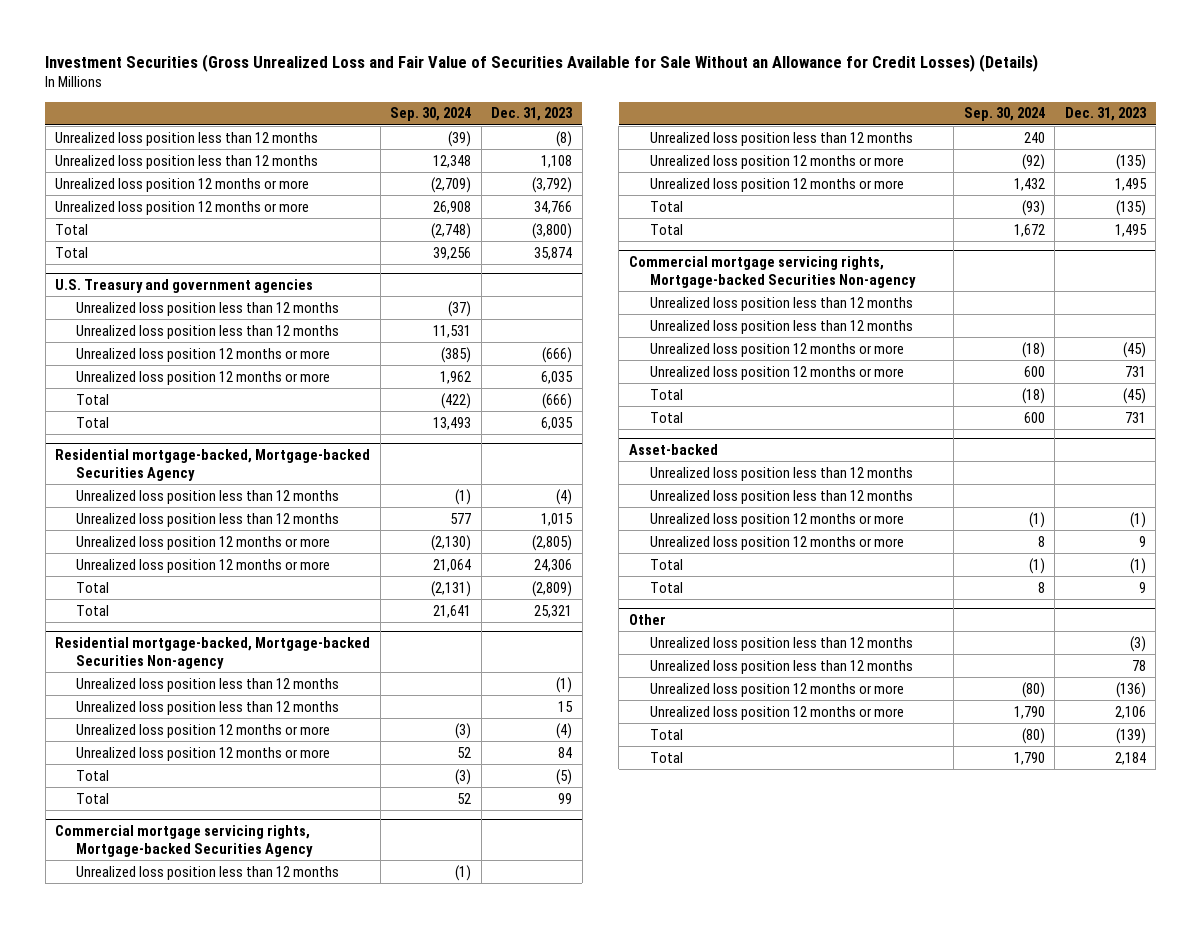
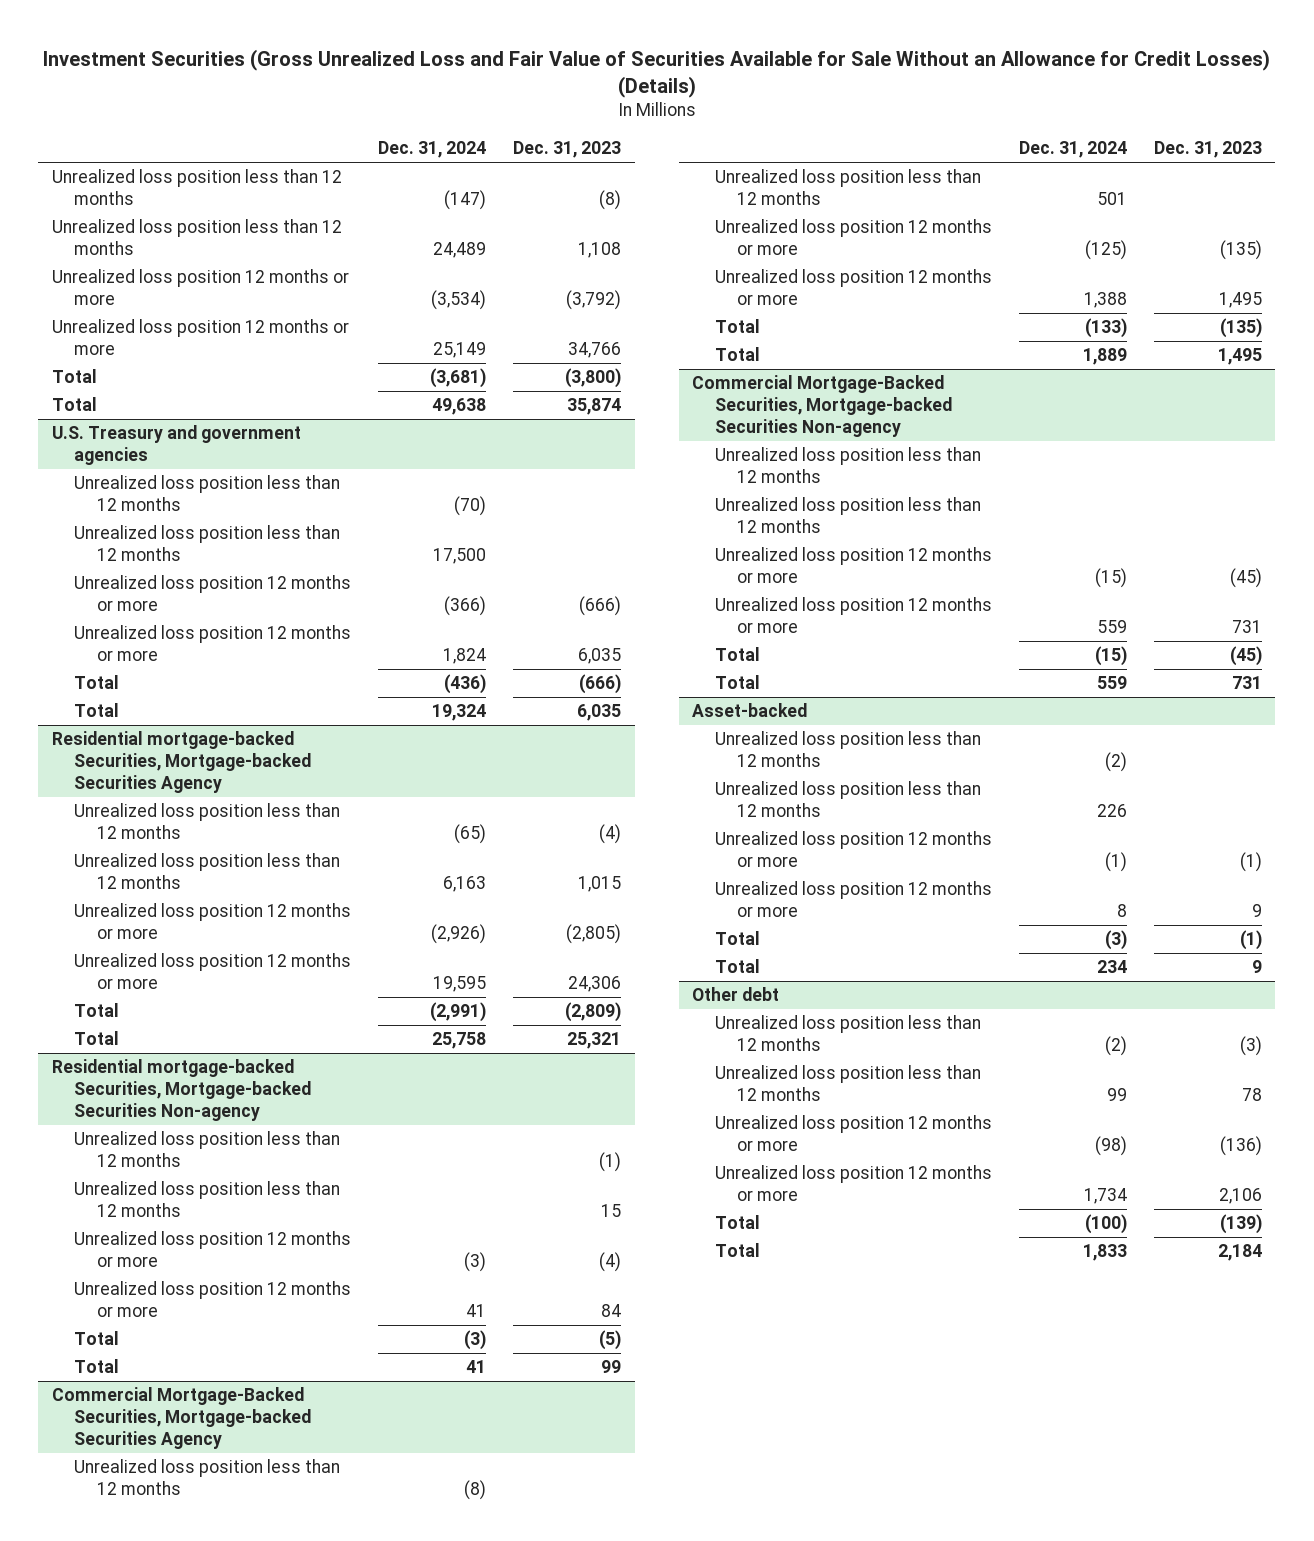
- | Sep. 30, 2024 | Dec. 31, 2023
+ | Dec. 31, 2024 | Dec. 31, 2023
- Residential mortgage-backed, Mortgage-backed Securities Agency
+ Residential mortgage-backed Securities, Mortgage-backed Securities Agency
- Residential mortgage-backed, Mortgage-backed Securities Non-agency
+ Residential mortgage-backed Securities, Mortgage-backed Securities Non-agency
- Commercial mortgage servicing rights, Mortgage-backed Securities Agency
+ Commercial Mortgage-Backed Securities, Mortgage-backed Securities Agency
- Commercial mortgage servicing rights, Mortgage-backed Securities Non-agency
+ Commercial Mortgage-Backed Securities, Mortgage-backed Securities Non-agency
- Other
+ Other debt

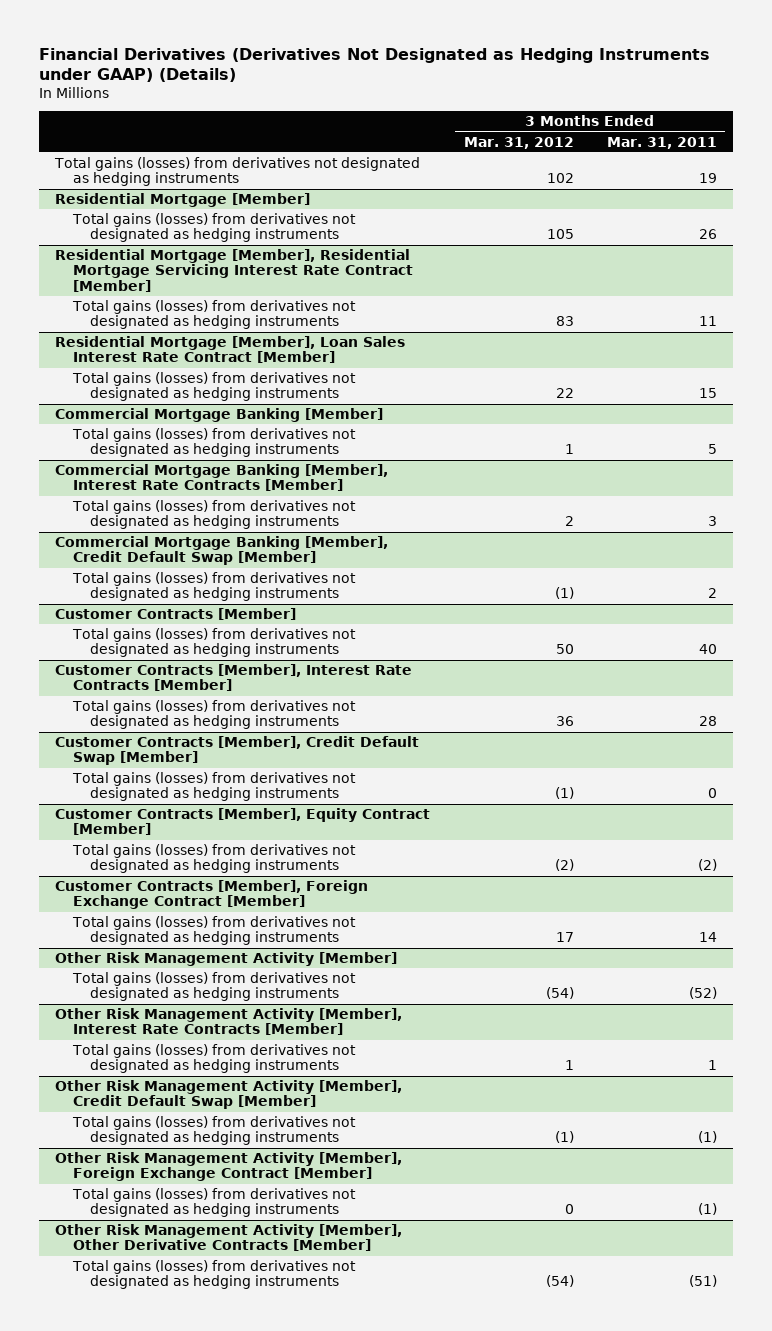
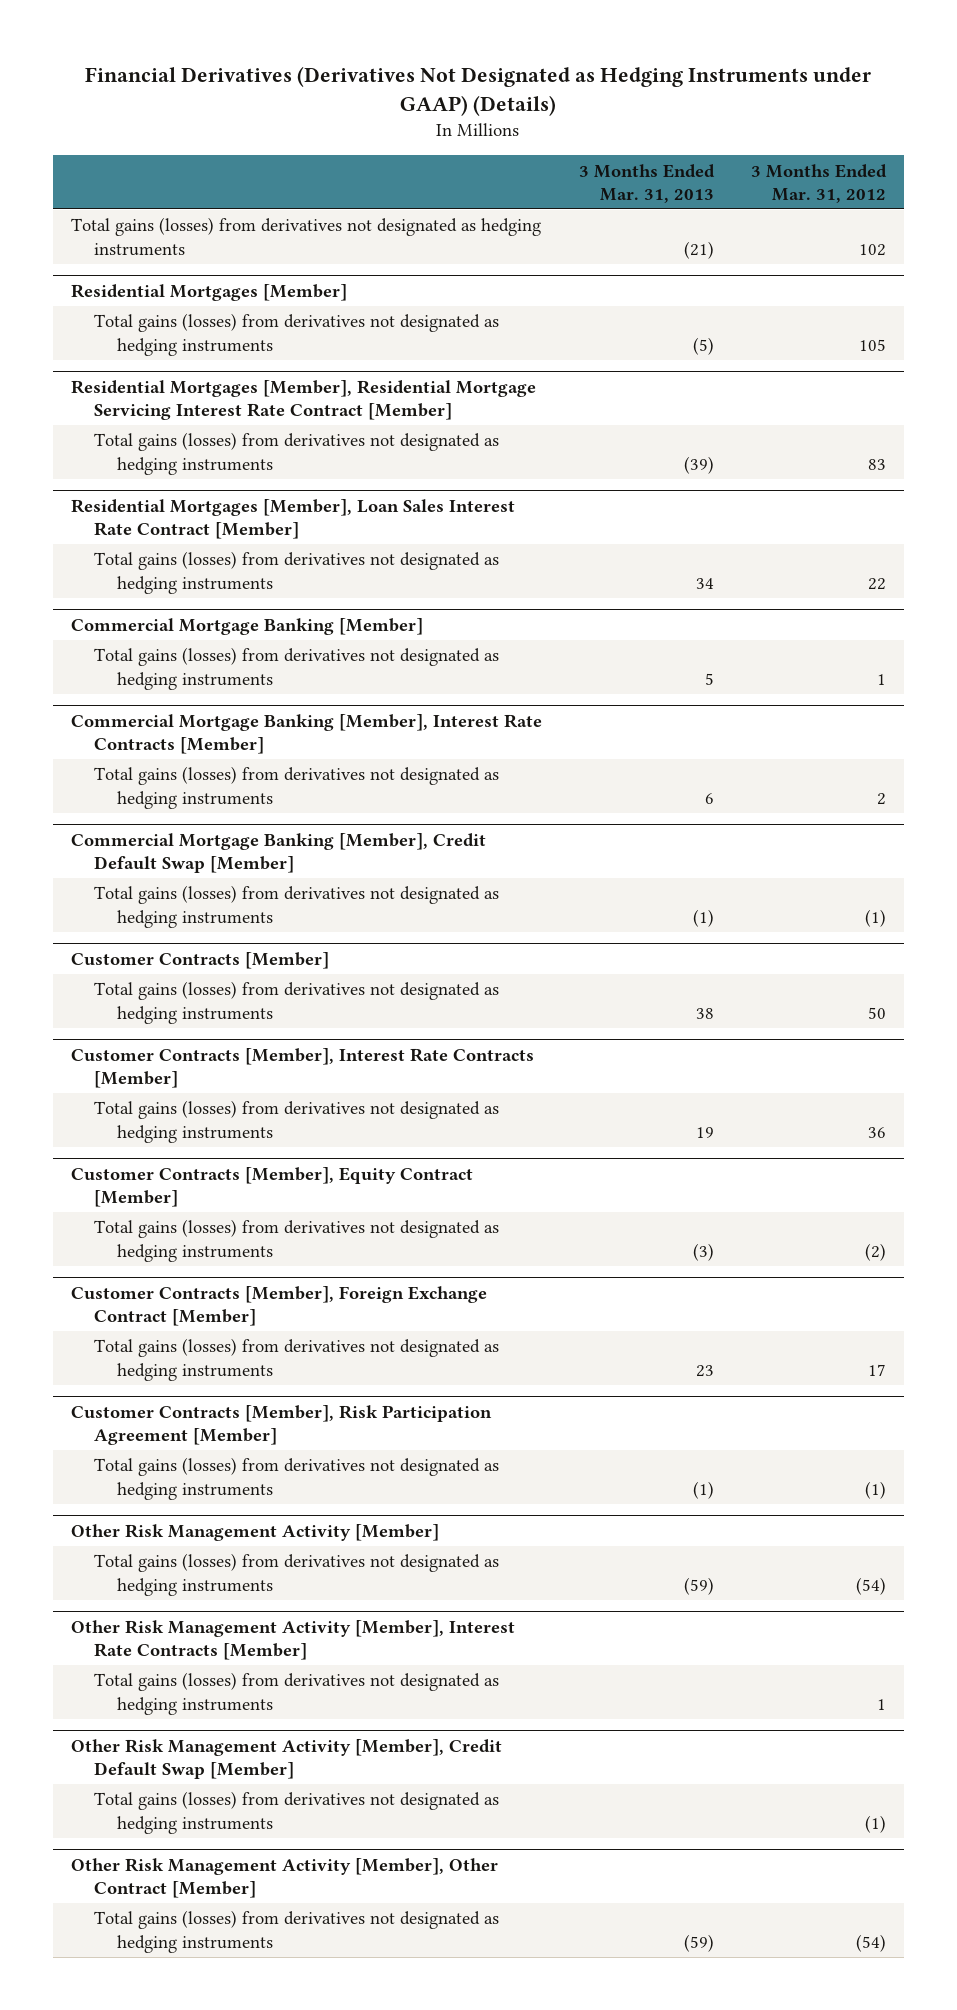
- | 3 Months Ended Mar. 31, 2012 | 3 Months Ended Mar. 31, 2011
+ | 3 Months Ended Mar. 31, 2013 | 3 Months Ended Mar. 31, 2012
- Residential Mortgage [Member]
+ Residential Mortgages [Member]
- Residential Mortgage [Member], Residential Mortgage Servicing Interest Rate Contract [Member]
+ Residential Mortgages [Member], Residential Mortgage Servicing Interest Rate Contract [Member]
- Residential Mortgage [Member], Loan Sales Interest Rate Contract [Member]
+ Residential Mortgages [Member], Loan Sales Interest Rate Contract [Member]
- Customer Contracts [Member], Credit Default Swap [Member]
- Total gains (losses) from derivatives not designated as hedging instruments | (1) | 0
+ Customer Contracts [Member], Risk Participation Agreement [Member]
+ Total gains (losses) from derivatives not designated as hedging instruments | (1) | (1)
- Other Risk Management Activity [Member], Foreign Exchange Contract [Member]
- Total gains (losses) from derivatives not designated as hedging instruments | 0 | (1)
- Other Risk Management Activity [Member], Other Derivative Contracts [Member]
+ Other Risk Management Activity [Member], Other Contract [Member]

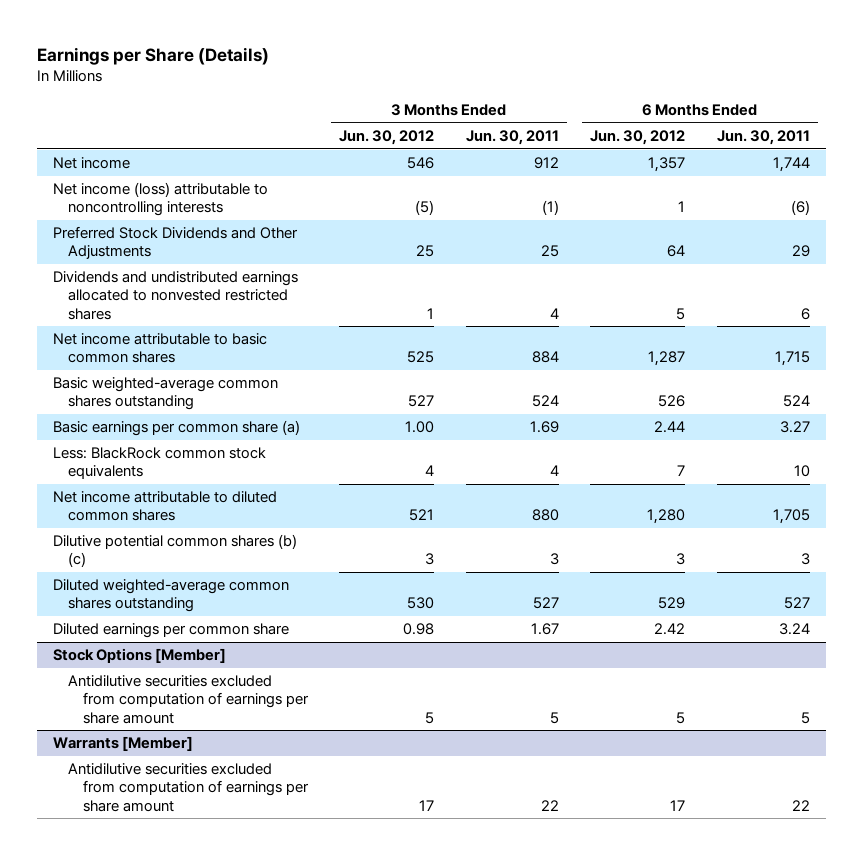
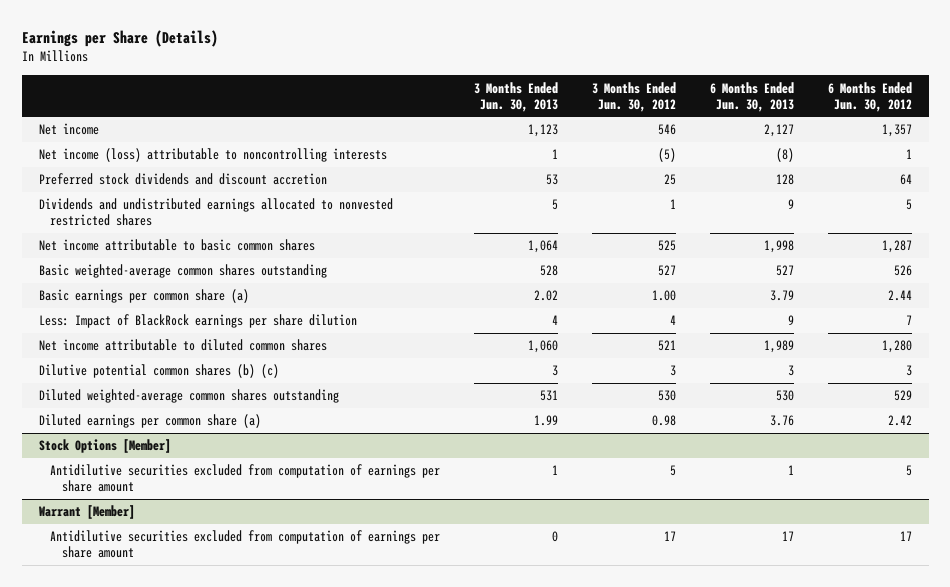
- | 3 Months Ended Jun. 30, 2012 | 3 Months Ended Jun. 30, 2011 | 6 Months Ended Jun. 30, 2012 | 6 Months Ended Jun. 30, 2011
+ | 3 Months Ended Jun. 30, 2013 | 3 Months Ended Jun. 30, 2012 | 6 Months Ended Jun. 30, 2013 | 6 Months Ended Jun. 30, 2012
- Preferred Stock Dividends and Other Adjustments | 25 | 25 | 64 | 29
+ Preferred stock dividends and discount accretion | 53 | 25 | 128 | 64
- Less: BlackRock common stock equivalents | 4 | 4 | 7 | 10
+ Less: Impact of BlackRock earnings per share dilution | 4 | 4 | 9 | 7
- Diluted earnings per common share | 0.98 | 1.67 | 2.42 | 3.24
+ Diluted earnings per common share (a) | 1.99 | 0.98 | 3.76 | 2.42
- Warrants [Member]
+ Warrant [Member]

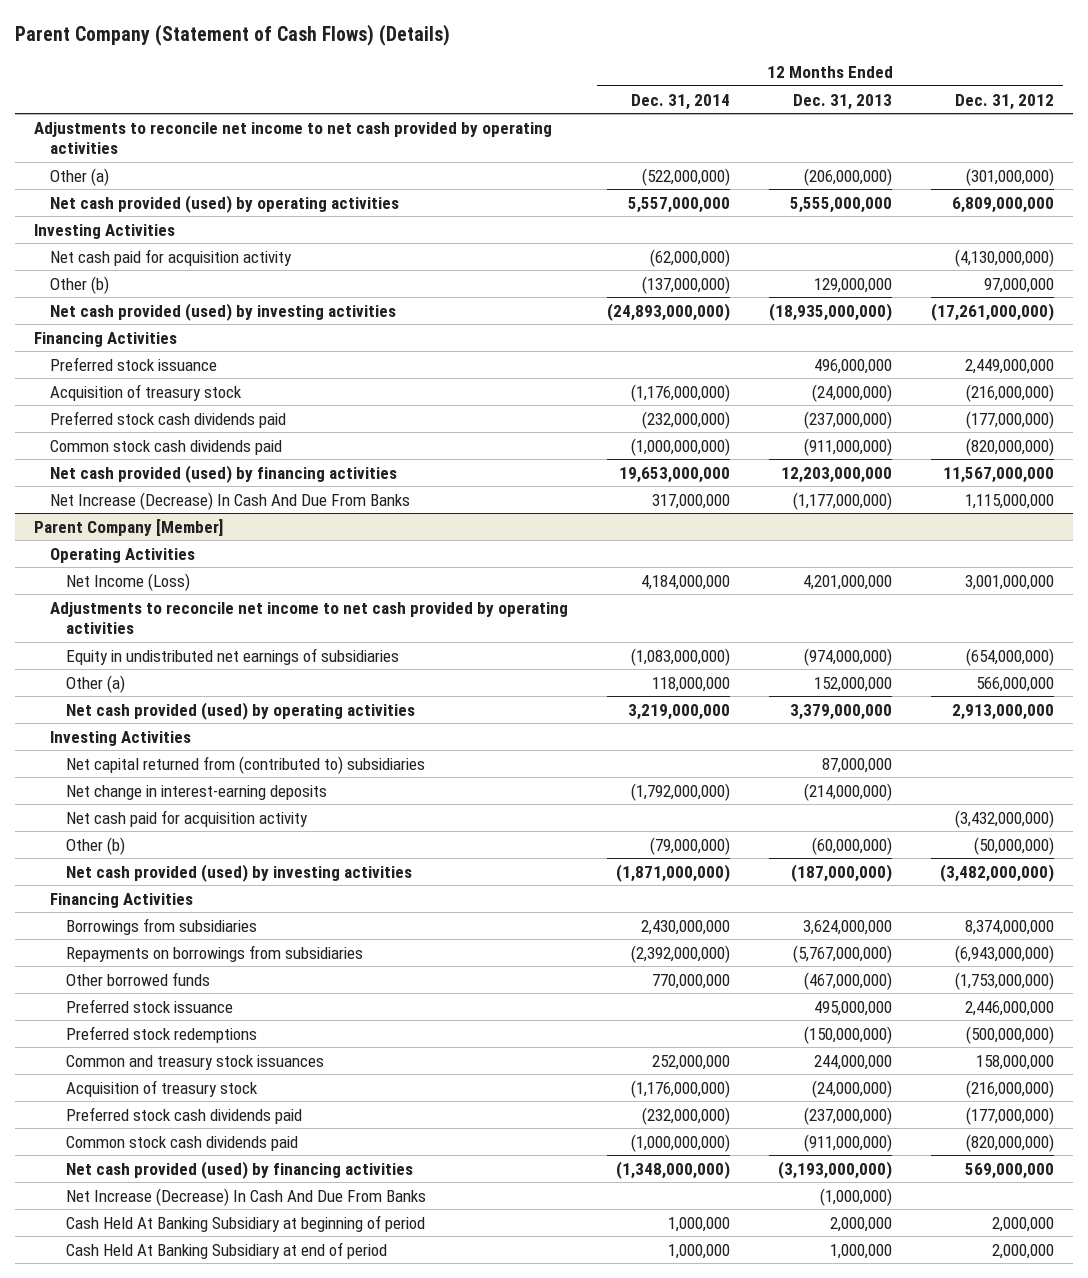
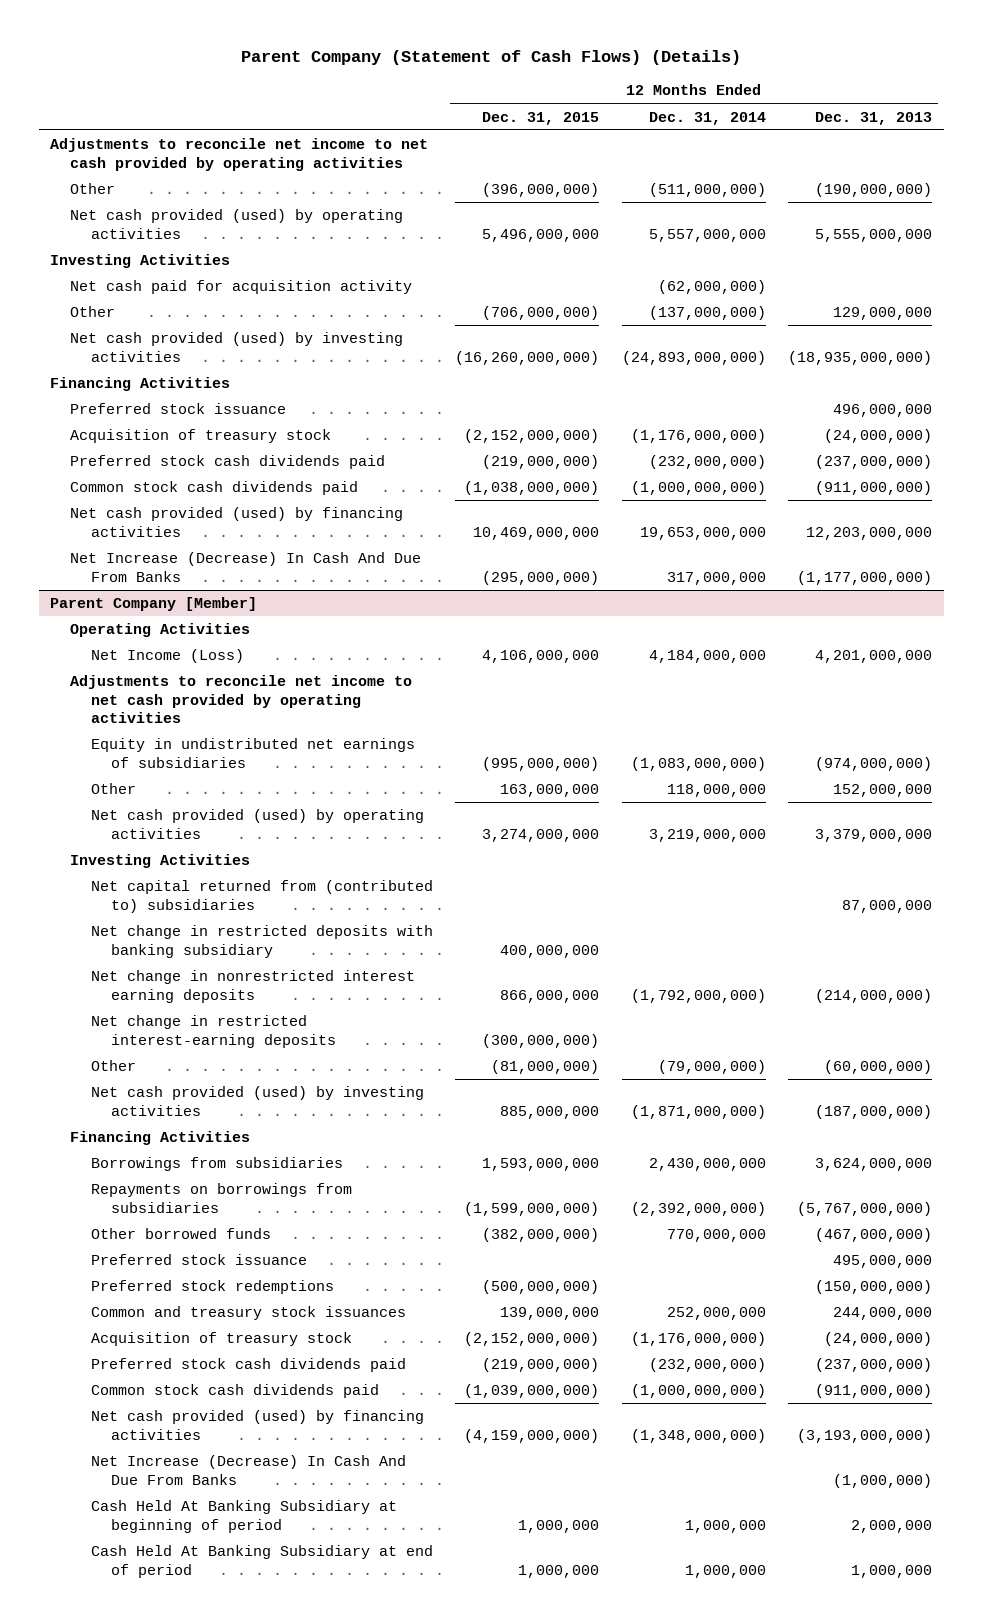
- | 12 Months Ended Dec. 31, 2014 | 12 Months Ended Dec. 31, 2013 | 12 Months Ended Dec. 31, 2012
+ | 12 Months Ended Dec. 31, 2015 | 12 Months Ended Dec. 31, 2014 | 12 Months Ended Dec. 31, 2013
- Other (a) | (522,000,000) | (206,000,000) | (301,000,000)
+ Other | (396,000,000) | (511,000,000) | (190,000,000)
- Other (b) | (137,000,000) | 129,000,000 | 97,000,000
+ Other | (706,000,000) | (137,000,000) | 129,000,000
@ Parent Company [Member]
- Other (a) | 118,000,000 | 152,000,000 | 566,000,000
+ Other | 163,000,000 | 118,000,000 | 152,000,000
- Net change in interest-earning deposits | (1,792,000,000) | (214,000,000) |
- Net cash paid for acquisition activity | | | (3,432,000,000)
- Other (b) | (79,000,000) | (60,000,000) | (50,000,000)
+ Net change in restricted deposits with banking subsidiary | 400,000,000 | |
+ Net change in nonrestricted interest earning deposits | 866,000,000 | (1,792,000,000) | (214,000,000)
+ Net change in restricted interest-earning deposits | (300,000,000) | |
+ Other | (81,000,000) | (79,000,000) | (60,000,000)

